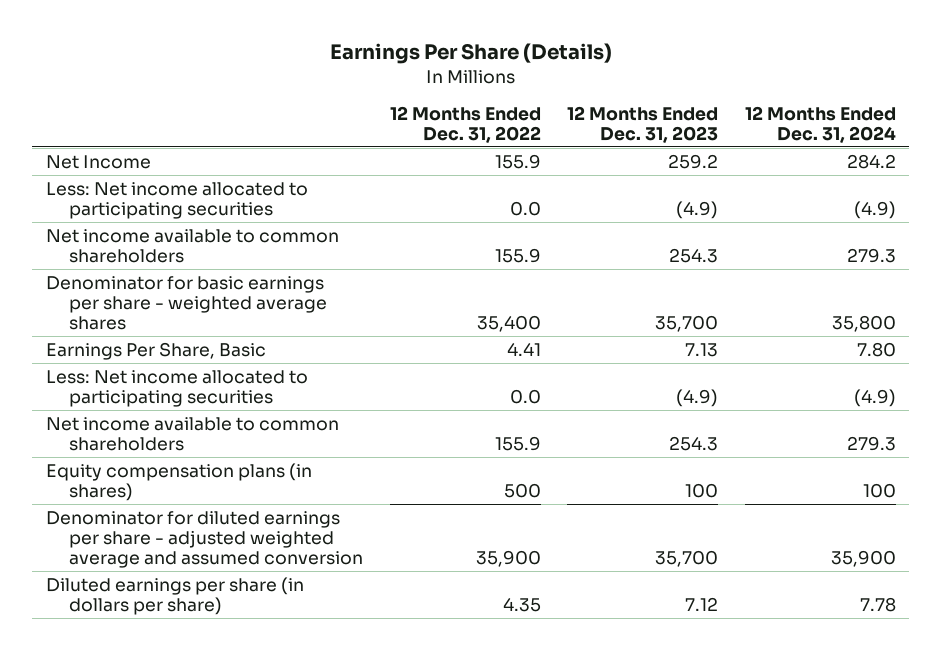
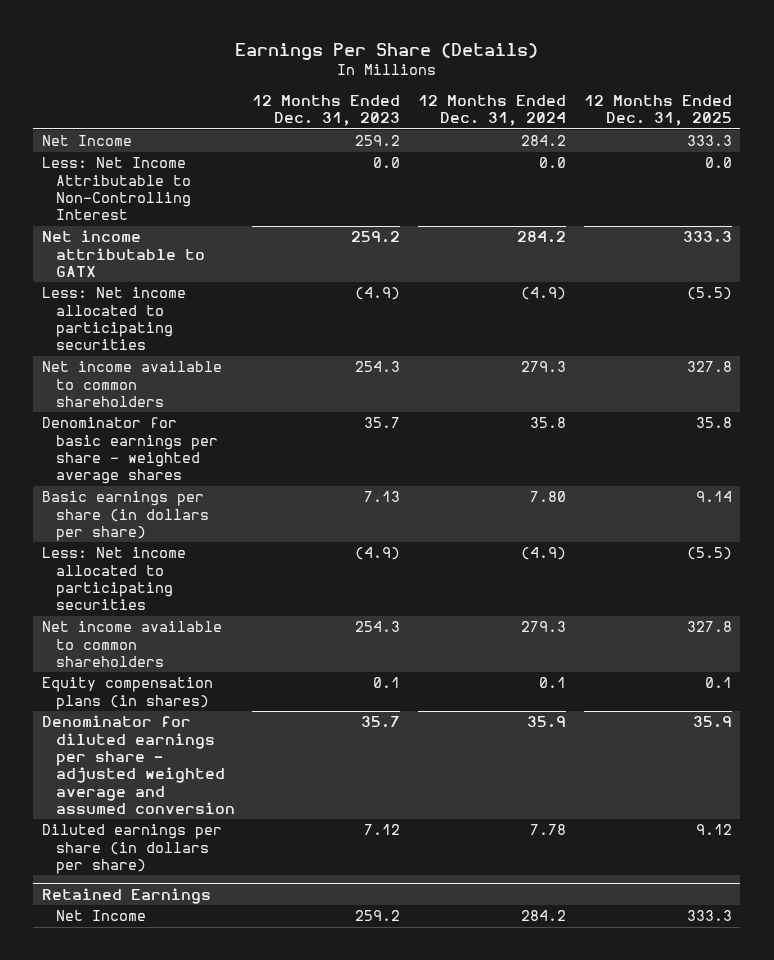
- | 12 Months Ended Dec. 31, 2022 | 12 Months Ended Dec. 31, 2023 | 12 Months Ended Dec. 31, 2024
+ | 12 Months Ended Dec. 31, 2023 | 12 Months Ended Dec. 31, 2024 | 12 Months Ended Dec. 31, 2025
+ Less: Net Income Attributable to Non-Controlling Interest | 0.0 | 0.0 | 0.0
+ Net income attributable to GATX | 259.2 | 284.2 | 333.3
- Denominator for basic earnings per share - weighted average shares | 35,400 | 35,700 | 35,800
- Earnings Per Share, Basic | 4.41 | 7.13 | 7.80
+ Denominator for basic earnings per share - weighted average shares | 35.7 | 35.8 | 35.8
+ Basic earnings per share (in dollars per share) | 7.13 | 7.80 | 9.14
- Equity compensation plans (in shares) | 500 | 100 | 100
- Denominator for diluted earnings per share - adjusted weighted average and assumed conversion | 35,900 | 35,700 | 35,900
+ Equity compensation plans (in shares) | 0.1 | 0.1 | 0.1
+ Denominator for diluted earnings per share - adjusted weighted average and assumed conversion | 35.7 | 35.9 | 35.9
+ Retained Earnings
+ Net Income | 259.2 | 284.2 | 333.3

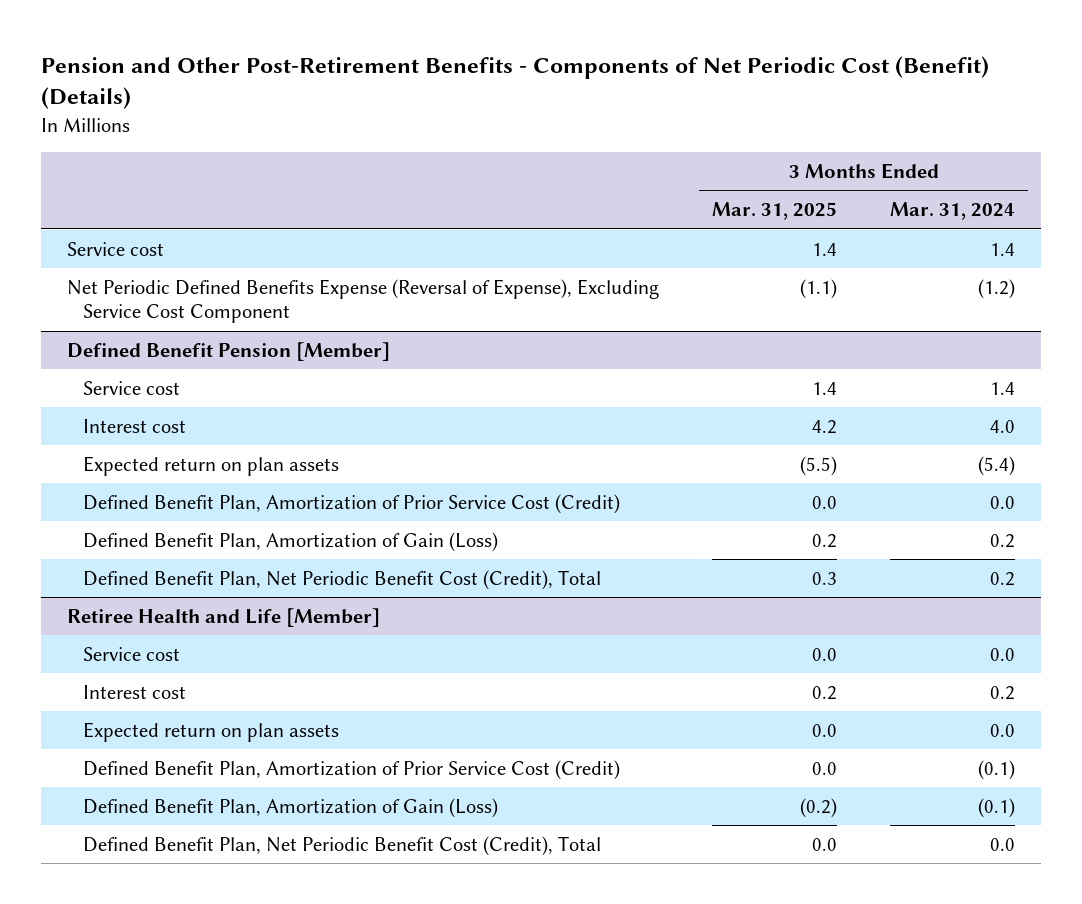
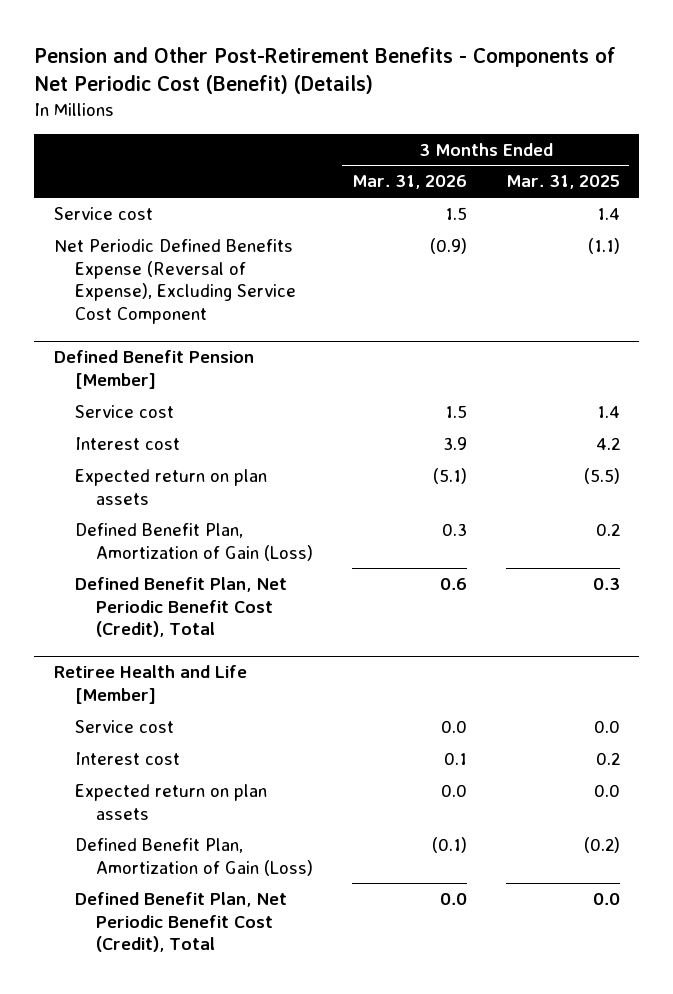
- | 3 Months Ended Mar. 31, 2025 | 3 Months Ended Mar. 31, 2024
+ | 3 Months Ended Mar. 31, 2026 | 3 Months Ended Mar. 31, 2025
@ Defined Benefit Pension [Member]
- Defined Benefit Plan, Amortization of Prior Service Cost (Credit) | 0.0 | 0.0
@ Retiree Health and Life [Member]
- Defined Benefit Plan, Amortization of Prior Service Cost (Credit) | 0.0 | (0.1)

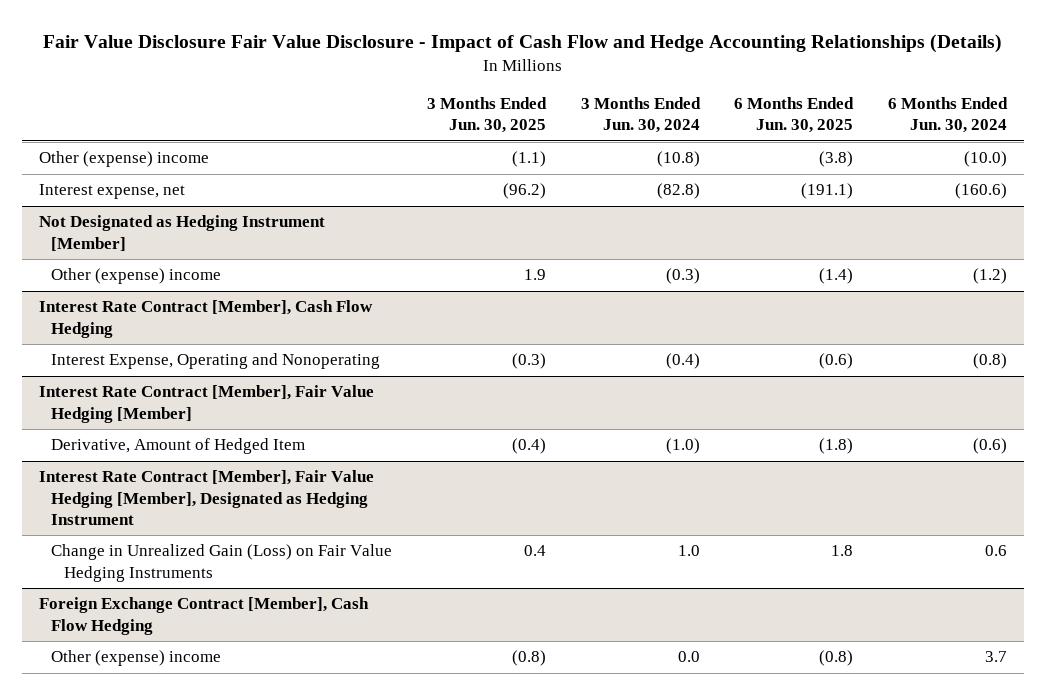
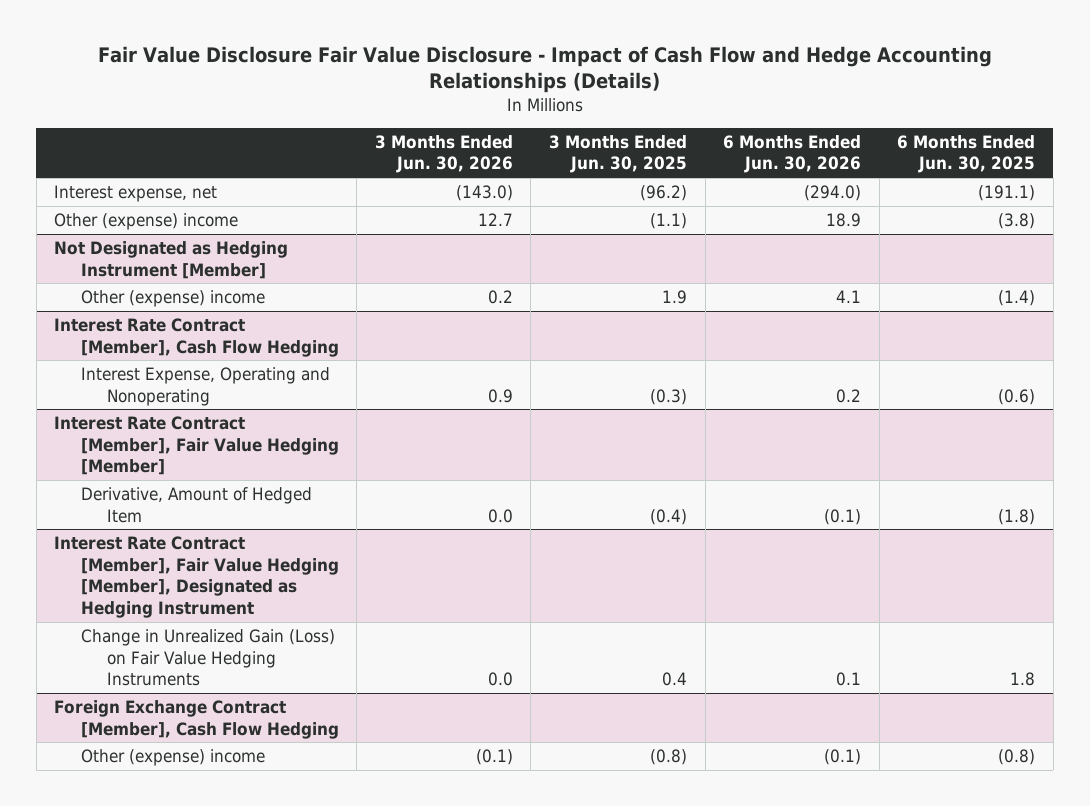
- | 3 Months Ended Jun. 30, 2025 | 3 Months Ended Jun. 30, 2024 | 6 Months Ended Jun. 30, 2025 | 6 Months Ended Jun. 30, 2024
+ | 3 Months Ended Jun. 30, 2026 | 3 Months Ended Jun. 30, 2025 | 6 Months Ended Jun. 30, 2026 | 6 Months Ended Jun. 30, 2025
moved down: Other (expense) income | 12.7 | (1.1) | 18.9 | (3.8)

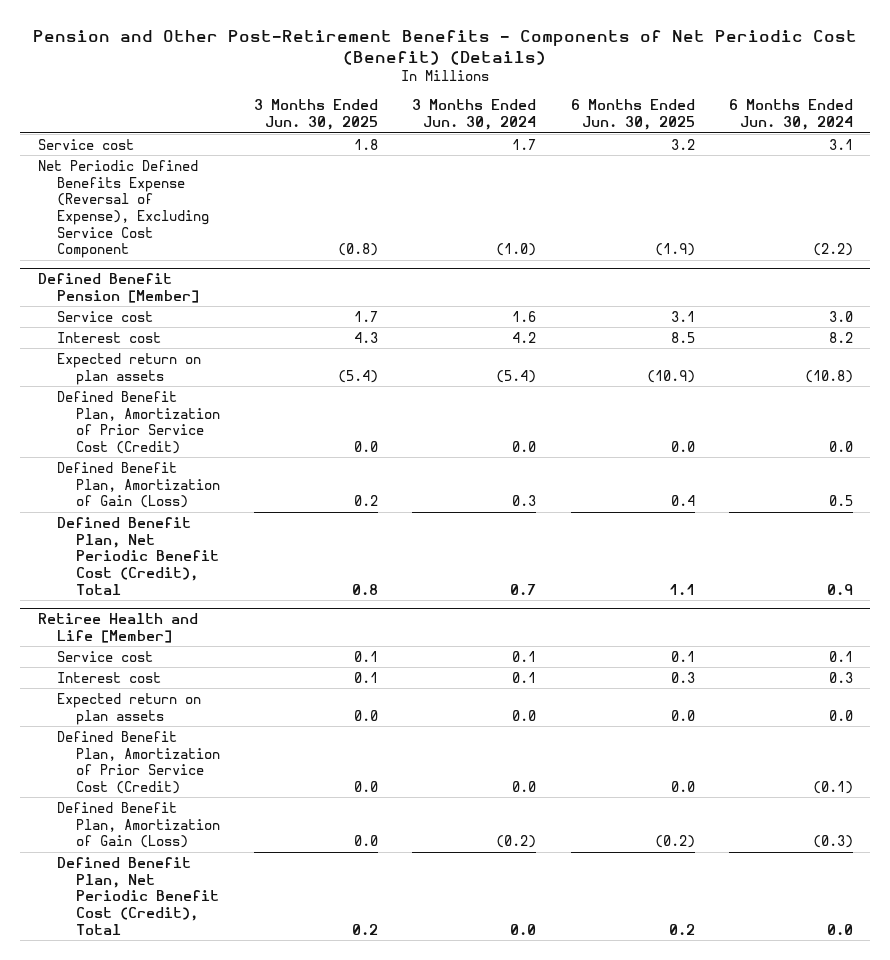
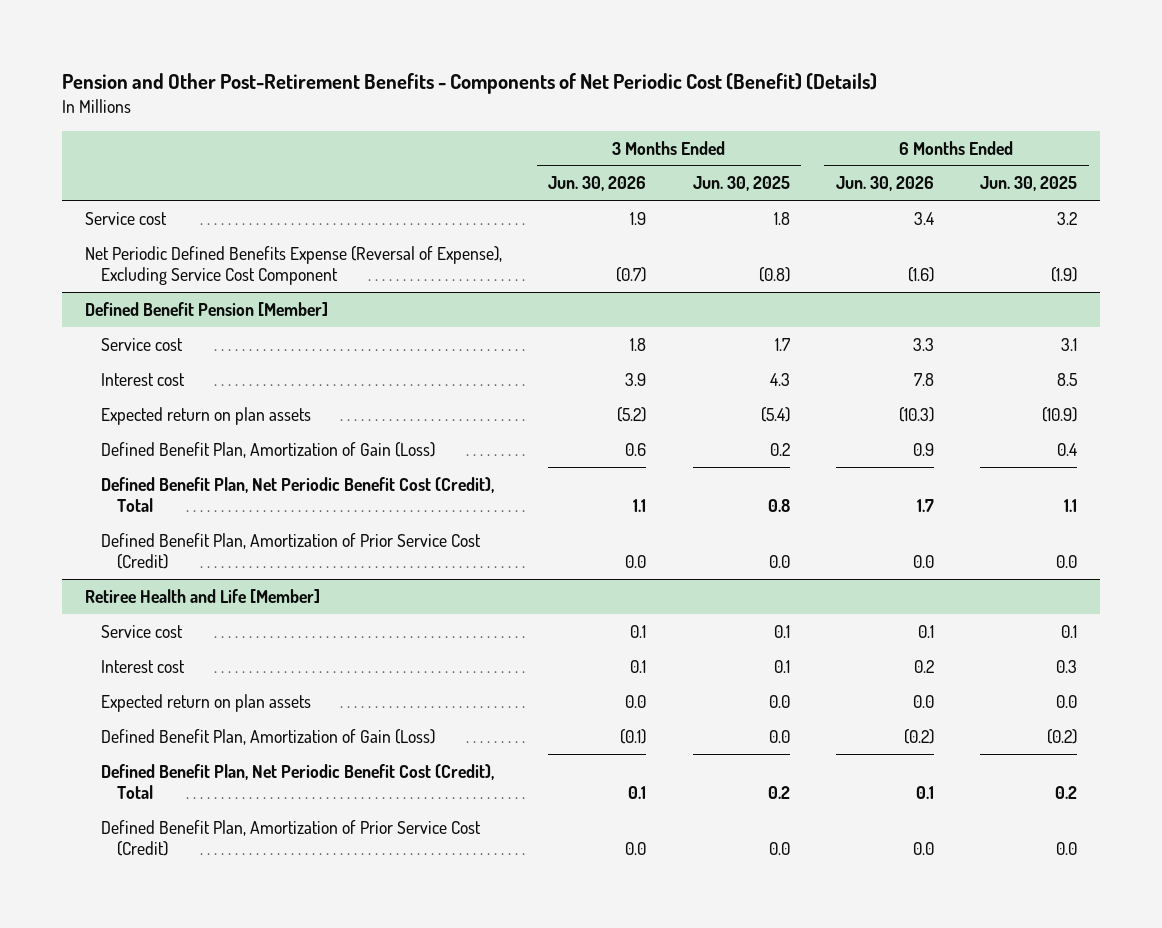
- | 3 Months Ended Jun. 30, 2025 | 3 Months Ended Jun. 30, 2024 | 6 Months Ended Jun. 30, 2025 | 6 Months Ended Jun. 30, 2024
+ | 3 Months Ended Jun. 30, 2026 | 3 Months Ended Jun. 30, 2025 | 6 Months Ended Jun. 30, 2026 | 6 Months Ended Jun. 30, 2025
@ Defined Benefit Pension [Member]
moved down: Defined Benefit Plan, Amortization of Prior Service Cost (Credit) | 0.0 | 0.0 | 0.0 | 0.0
@ Retiree Health and Life [Member]
moved down: Defined Benefit Plan, Amortization of Prior Service Cost (Credit) | 0.0 | 0.0 | 0.0 | 0.0

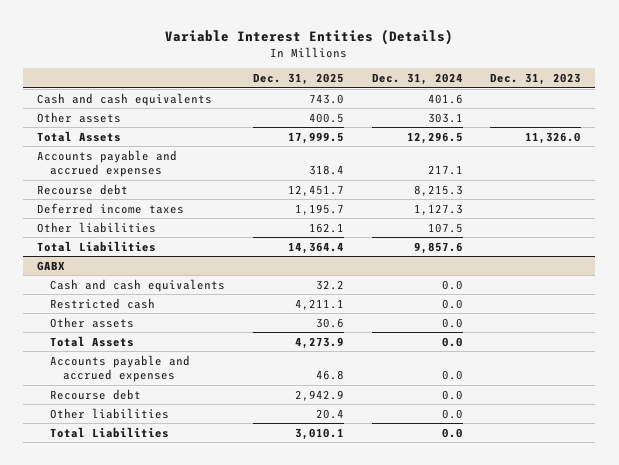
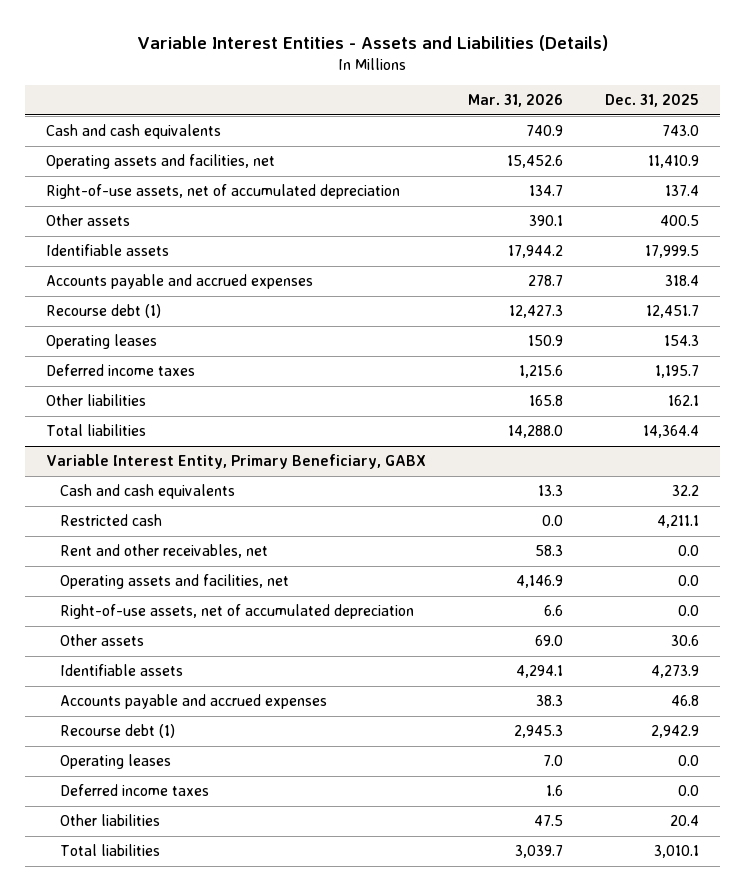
- Variable Interest Entities (Details)
+ Variable Interest Entities - Assets and Liabilities (Details)
- | Dec. 31, 2025 | Dec. 31, 2024 | Dec. 31, 2023
+ | Mar. 31, 2026 | Dec. 31, 2025
+ Operating assets and facilities, net | 15,452.6 | 11,410.9
+ Right-of-use assets, net of accumulated depreciation | 134.7 | 137.4
- Total Assets | 17,999.5 | 12,296.5 | 11,326.0
+ Identifiable assets | 17,944.2 | 17,999.5
- Recourse debt | 12,451.7 | 8,215.3 |
+ Recourse debt (1) | 12,427.3 | 12,451.7
+ Operating leases | 150.9 | 154.3
- Total Liabilities | 14,364.4 | 9,857.6 |
- GABX
+ Total liabilities | 14,288.0 | 14,364.4
+ Variable Interest Entity, Primary Beneficiary, GABX
+ Rent and other receivables, net | 58.3 | 0.0
+ Operating assets and facilities, net | 4,146.9 | 0.0
+ Right-of-use assets, net of accumulated depreciation | 6.6 | 0.0
- Total Assets | 4,273.9 | 0.0 |
+ Identifiable assets | 4,294.1 | 4,273.9
- Recourse debt | 2,942.9 | 0.0 |
+ Recourse debt (1) | 2,945.3 | 2,942.9
+ Operating leases | 7.0 | 0.0
+ Deferred income taxes | 1.6 | 0.0
- Total Liabilities | 3,010.1 | 0.0 |
+ Total liabilities | 3,039.7 | 3,010.1

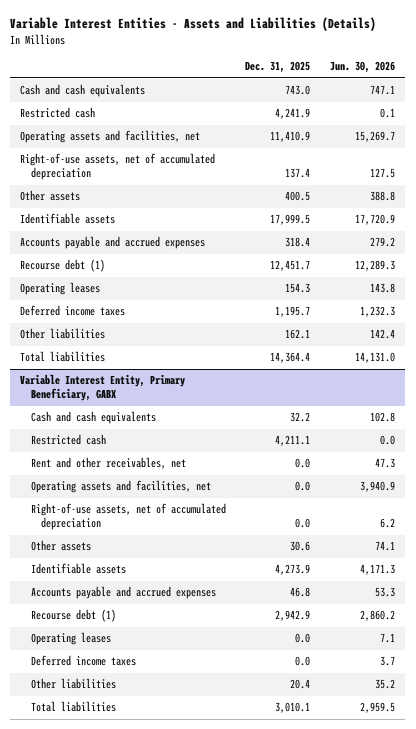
- | Mar. 31, 2026 | Dec. 31, 2025
+ | Dec. 31, 2025 | Jun. 30, 2026
+ Restricted cash | 4,241.9 | 0.1

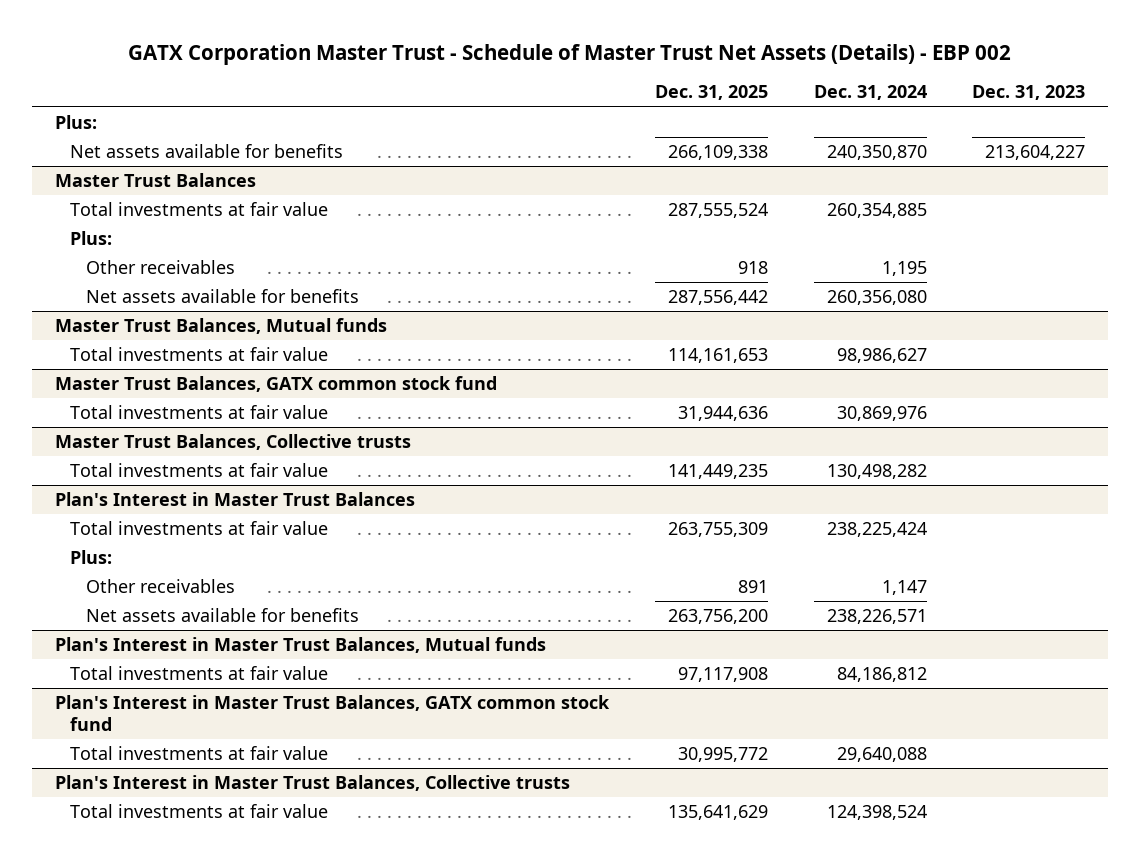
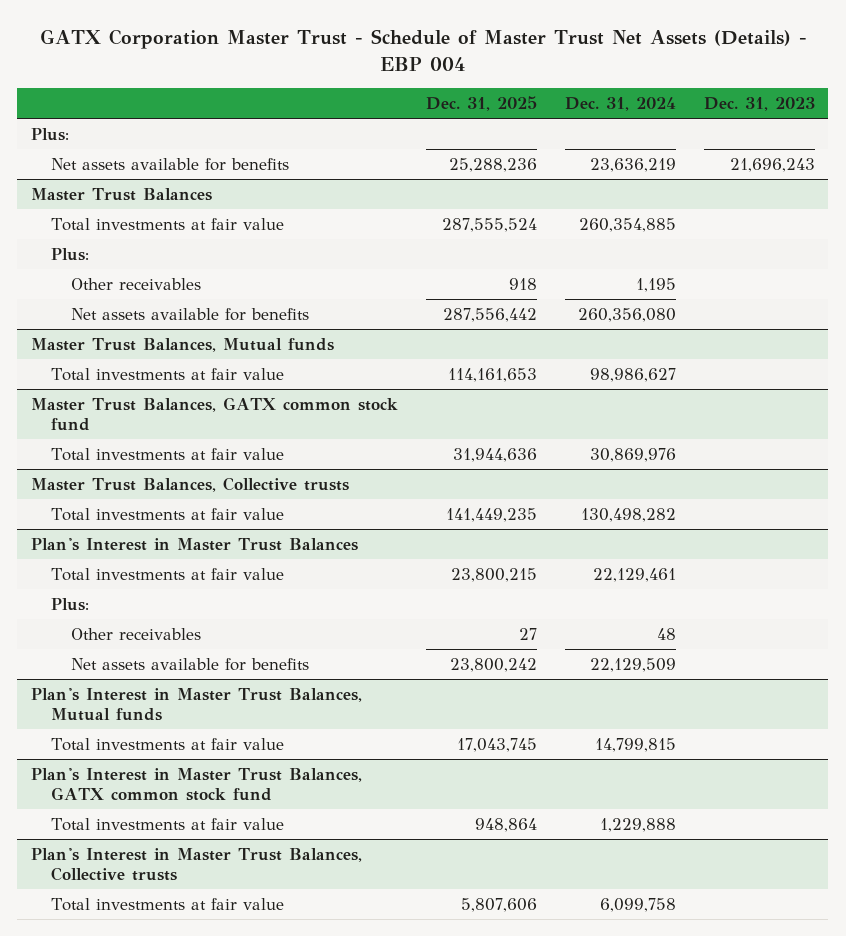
- GATX Corporation Master Trust - Schedule of Master Trust Net Assets (Details) - EBP 002
+ GATX Corporation Master Trust - Schedule of Master Trust Net Assets (Details) - EBP 004
- Net assets available for benefits | 266,109,338 | 240,350,870 | 213,604,227
+ Net assets available for benefits | 25,288,236 | 23,636,219 | 21,696,243
@ Plan's Interest in Master Trust Balances
- Total investments at fair value | 263,755,309 | 238,225,424 |
+ Total investments at fair value | 23,800,215 | 22,129,461 |
- Other receivables | 891 | 1,147 |
- Net assets available for benefits | 263,756,200 | 238,226,571 |
+ Other receivables | 27 | 48 |
+ Net assets available for benefits | 23,800,242 | 22,129,509 |
@ Plan's Interest in Master Trust Balances, Mutual funds
- Total investments at fair value | 97,117,908 | 84,186,812 |
+ Total investments at fair value | 17,043,745 | 14,799,815 |
@ Plan's Interest in Master Trust Balances, GATX common stock fund
- Total investments at fair value | 30,995,772 | 29,640,088 |
+ Total investments at fair value | 948,864 | 1,229,888 |
@ Plan's Interest in Master Trust Balances, Collective trusts
- Total investments at fair value | 135,641,629 | 124,398,524 |
+ Total investments at fair value | 5,807,606 | 6,099,758 |

